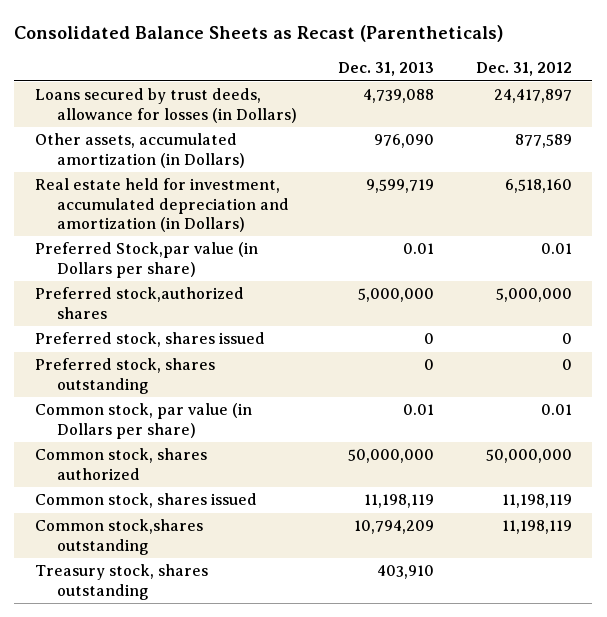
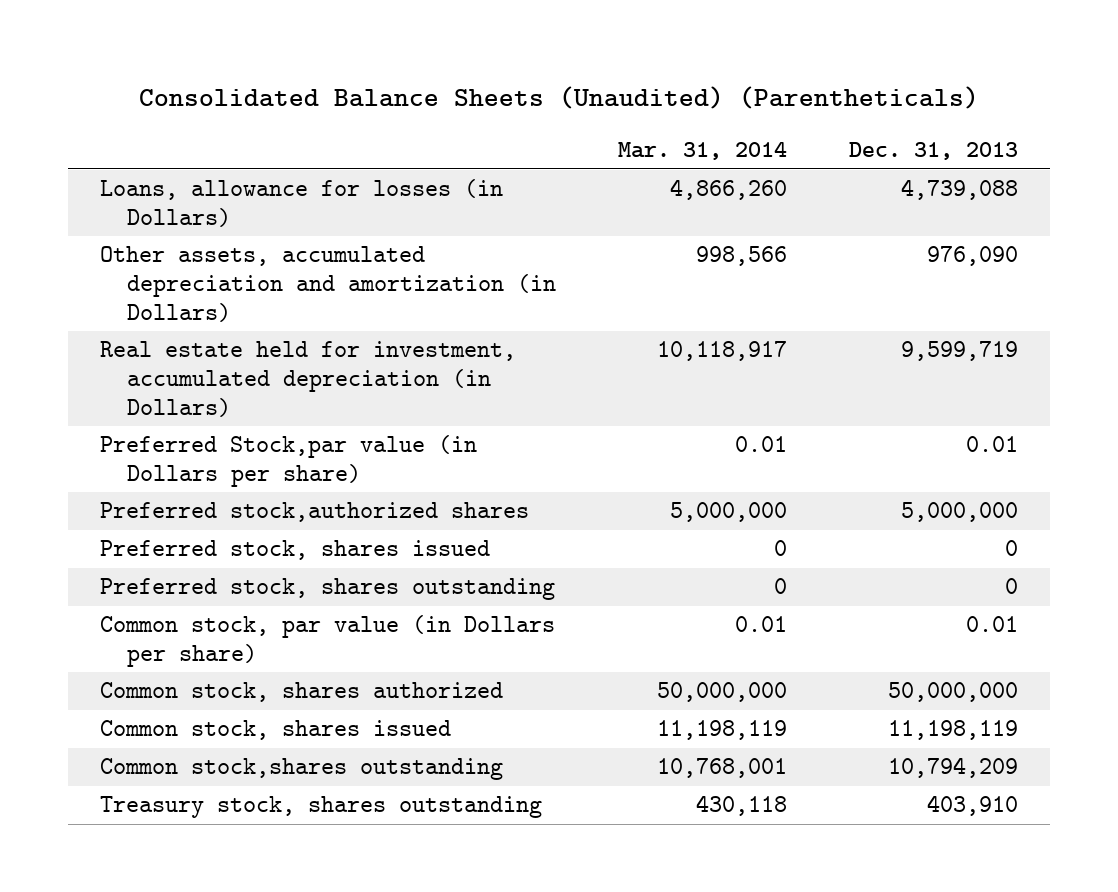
- Consolidated Balance Sheets as Recast (Parentheticals)
+ Consolidated Balance Sheets (Unaudited) (Parentheticals)
- | Dec. 31, 2013 | Dec. 31, 2012
+ | Mar. 31, 2014 | Dec. 31, 2013
- Loans secured by trust deeds, allowance for losses (in Dollars) | 4,739,088 | 24,417,897
- Other assets, accumulated amortization (in Dollars) | 976,090 | 877,589
- Real estate held for investment, accumulated depreciation and amortization (in Dollars) | 9,599,719 | 6,518,160
+ Loans, allowance for losses (in Dollars) | 4,866,260 | 4,739,088
+ Other assets, accumulated depreciation and amortization (in Dollars) | 998,566 | 976,090
+ Real estate held for investment, accumulated depreciation (in Dollars) | 10,118,917 | 9,599,719

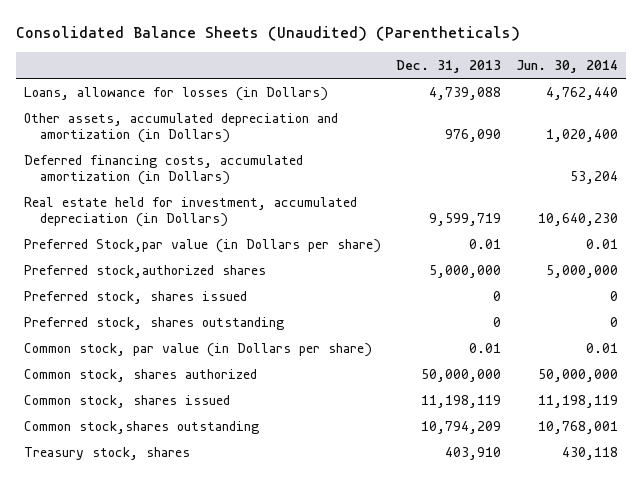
- | Mar. 31, 2014 | Dec. 31, 2013
+ | Dec. 31, 2013 | Jun. 30, 2014
+ Deferred financing costs, accumulated amortization (in Dollars) | | 53,204
- Treasury stock, shares outstanding | 430,118 | 403,910
+ Treasury stock, shares | 403,910 | 430,118

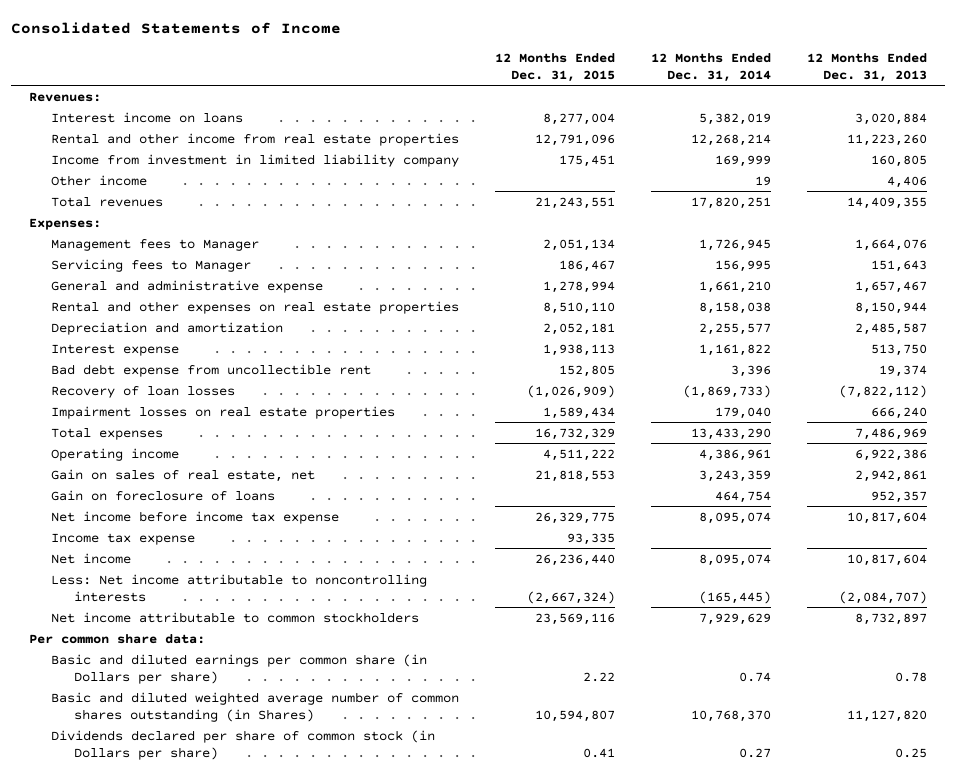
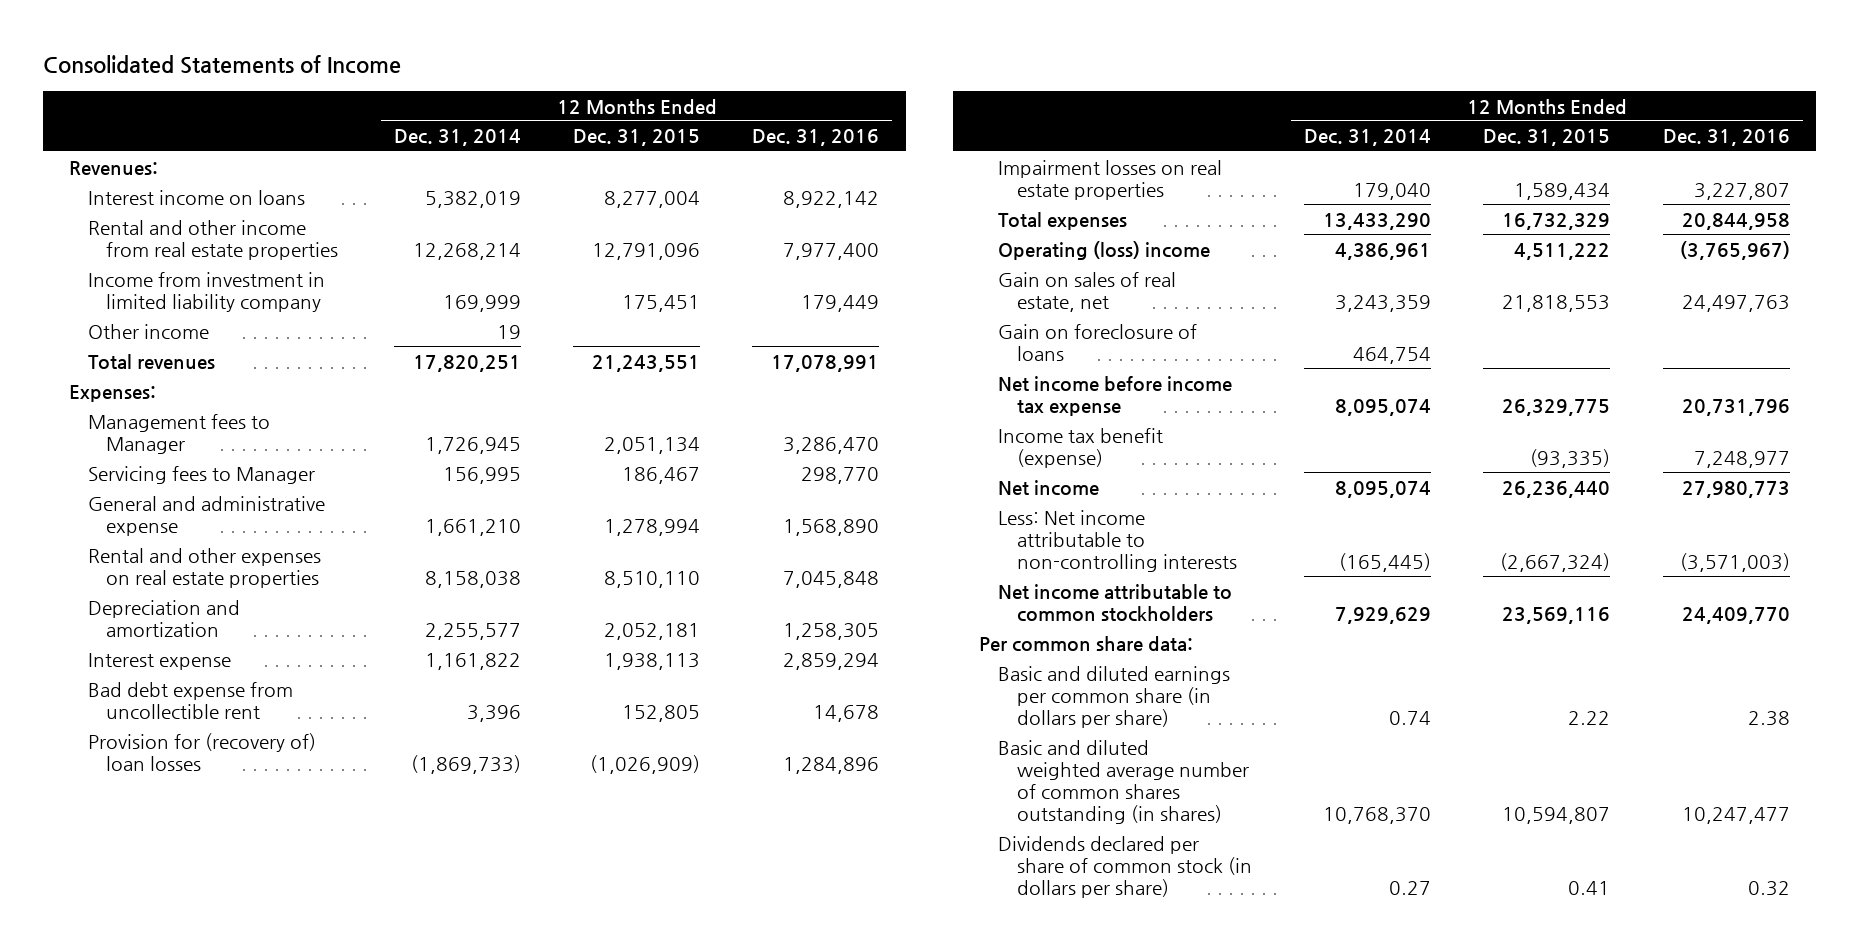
- | 12 Months Ended Dec. 31, 2015 | 12 Months Ended Dec. 31, 2014 | 12 Months Ended Dec. 31, 2013
+ | 12 Months Ended Dec. 31, 2014 | 12 Months Ended Dec. 31, 2015 | 12 Months Ended Dec. 31, 2016
- Recovery of loan losses | (1,026,909) | (1,869,733) | (7,822,112)
+ Provision for (recovery of) loan losses | (1,869,733) | (1,026,909) | 1,284,896
- Operating income | 4,511,222 | 4,386,961 | 6,922,386
+ Operating (loss) income | 4,386,961 | 4,511,222 | (3,765,967)
- Income tax expense | 93,335 | |
+ Income tax benefit (expense) | | (93,335) | 7,248,977
- Less: Net income attributable to noncontrolling interests | (2,667,324) | (165,445) | (2,084,707)
+ Less: Net income attributable to non-controlling interests | (165,445) | (2,667,324) | (3,571,003)
- Basic and diluted earnings per common share (in Dollars per share) | 2.22 | 0.74 | 0.78
- Basic and diluted weighted average number of common shares outstanding (in Shares) | 10,594,807 | 10,768,370 | 11,127,820
- Dividends declared per share of common stock (in Dollars per share) | 0.41 | 0.27 | 0.25
+ Basic and diluted earnings per common share (in dollars per share) | 0.74 | 2.22 | 2.38
+ Basic and diluted weighted average number of common shares outstanding (in shares) | 10,768,370 | 10,594,807 | 10,247,477
+ Dividends declared per share of common stock (in dollars per share) | 0.27 | 0.41 | 0.32

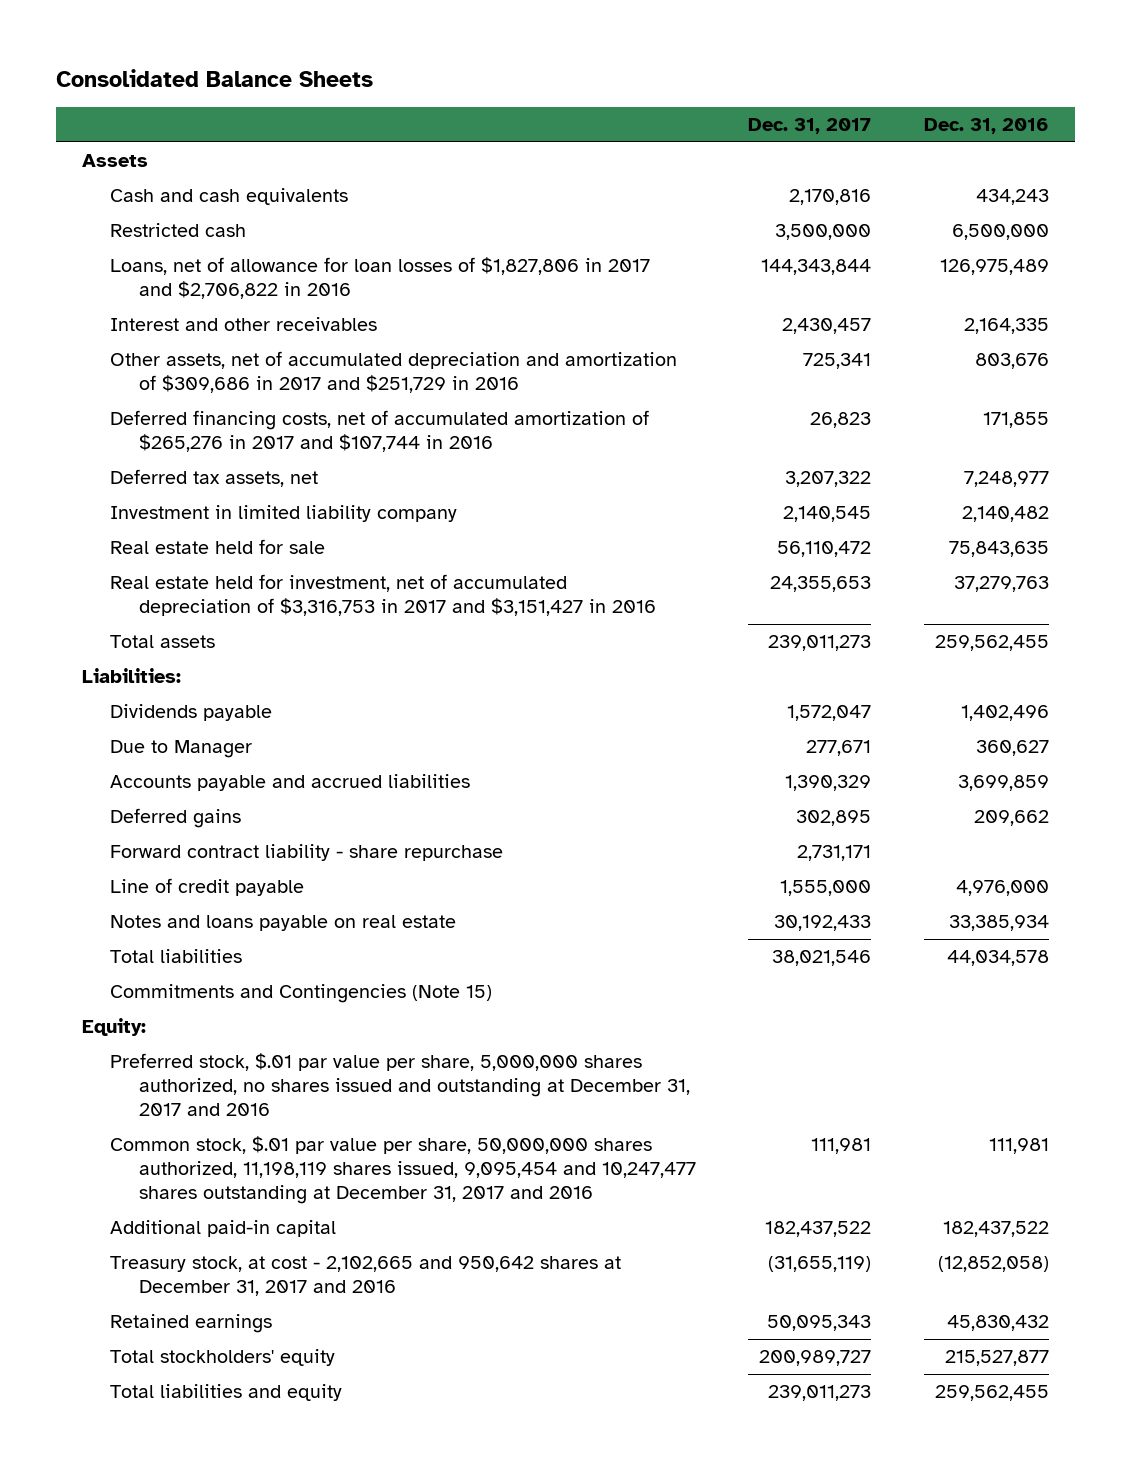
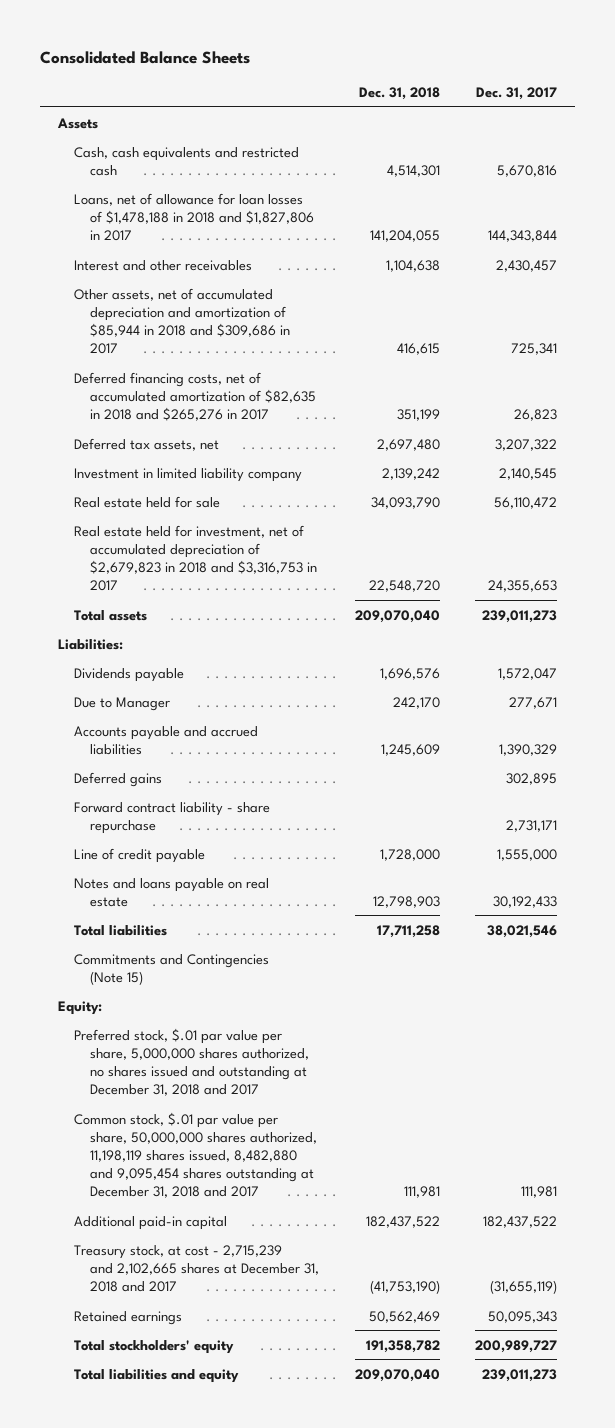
- | Dec. 31, 2017 | Dec. 31, 2016
+ | Dec. 31, 2018 | Dec. 31, 2017
- Cash and cash equivalents | 2,170,816 | 434,243
- Restricted cash | 3,500,000 | 6,500,000
- Loans, net of allowance for loan losses of $1,827,806 in 2017 and $2,706,822 in 2016 | 144,343,844 | 126,975,489
+ Cash, cash equivalents and restricted cash | 4,514,301 | 5,670,816
+ Loans, net of allowance for loan losses of $1,478,188 in 2018 and $1,827,806 in 2017 | 141,204,055 | 144,343,844
- Other assets, net of accumulated depreciation and amortization of $309,686 in 2017 and $251,729 in 2016 | 725,341 | 803,676
- Deferred financing costs, net of accumulated amortization of $265,276 in 2017 and $107,744 in 2016 | 26,823 | 171,855
+ Other assets, net of accumulated depreciation and amortization of $85,944 in 2018 and $309,686 in 2017 | 416,615 | 725,341
+ Deferred financing costs, net of accumulated amortization of $82,635 in 2018 and $265,276 in 2017 | 351,199 | 26,823
- Real estate held for investment, net of accumulated depreciation of $3,316,753 in 2017 and $3,151,427 in 2016 | 24,355,653 | 37,279,763
+ Real estate held for investment, net of accumulated depreciation of $2,679,823 in 2018 and $3,316,753 in 2017 | 22,548,720 | 24,355,653
- Preferred stock, $.01 par value per share, 5,000,000 shares authorized, no shares issued and outstanding at December 31, 2017 and 2016
- Common stock, $.01 par value per share, 50,000,000 shares authorized, 11,198,119 shares issued, 9,095,454 and 10,247,477 shares outstanding at December 31, 2017 and 2016 | 111,981 | 111,981
+ Preferred stock, $.01 par value per share, 5,000,000 shares authorized, no shares issued and outstanding at December 31, 2018 and 2017
+ Common stock, $.01 par value per share, 50,000,000 shares authorized, 11,198,119 shares issued, 8,482,880 and 9,095,454 shares outstanding at December 31, 2018 and 2017 | 111,981 | 111,981
- Treasury stock, at cost - 2,102,665 and 950,642 shares at December 31, 2017 and 2016 | (31,655,119) | (12,852,058)
+ Treasury stock, at cost - 2,715,239 and 2,102,665 shares at December 31, 2018 and 2017 | (41,753,190) | (31,655,119)

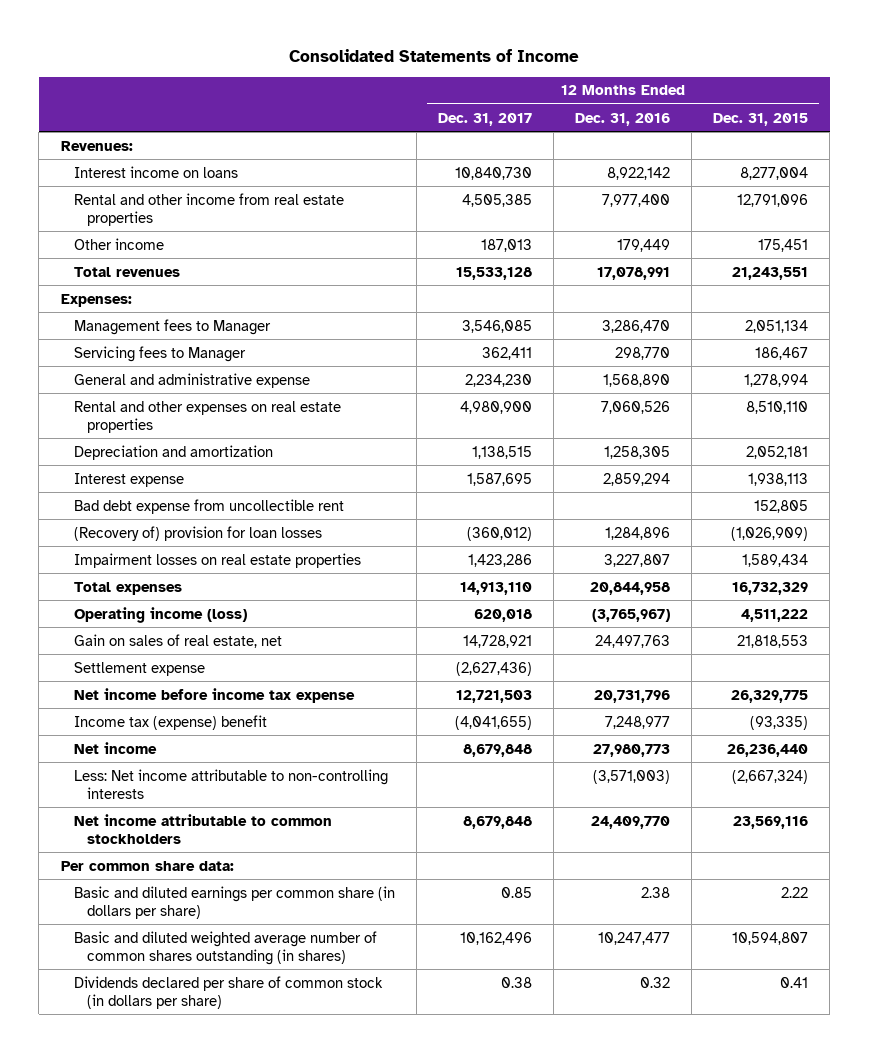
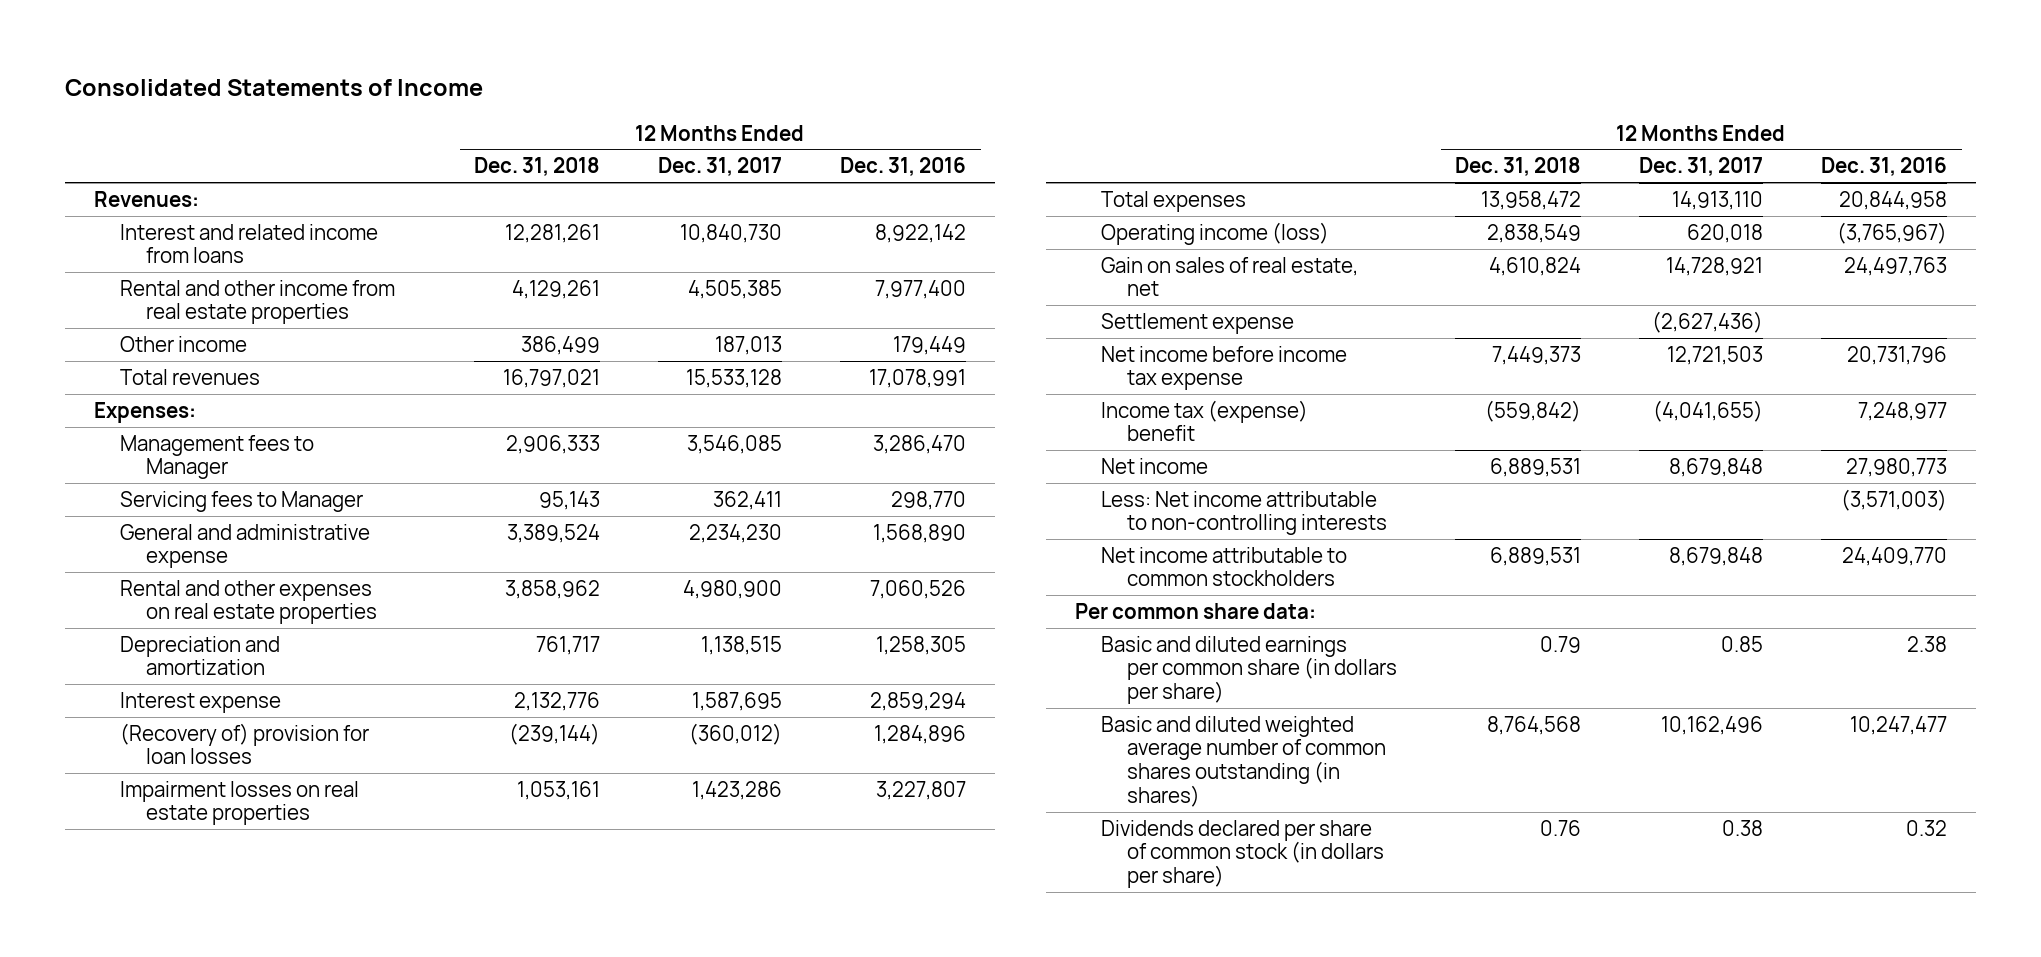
- | 12 Months Ended Dec. 31, 2017 | 12 Months Ended Dec. 31, 2016 | 12 Months Ended Dec. 31, 2015
+ | 12 Months Ended Dec. 31, 2018 | 12 Months Ended Dec. 31, 2017 | 12 Months Ended Dec. 31, 2016
- Interest income on loans | 10,840,730 | 8,922,142 | 8,277,004
+ Interest and related income from loans | 12,281,261 | 10,840,730 | 8,922,142
- Bad debt expense from uncollectible rent | | | 152,805

